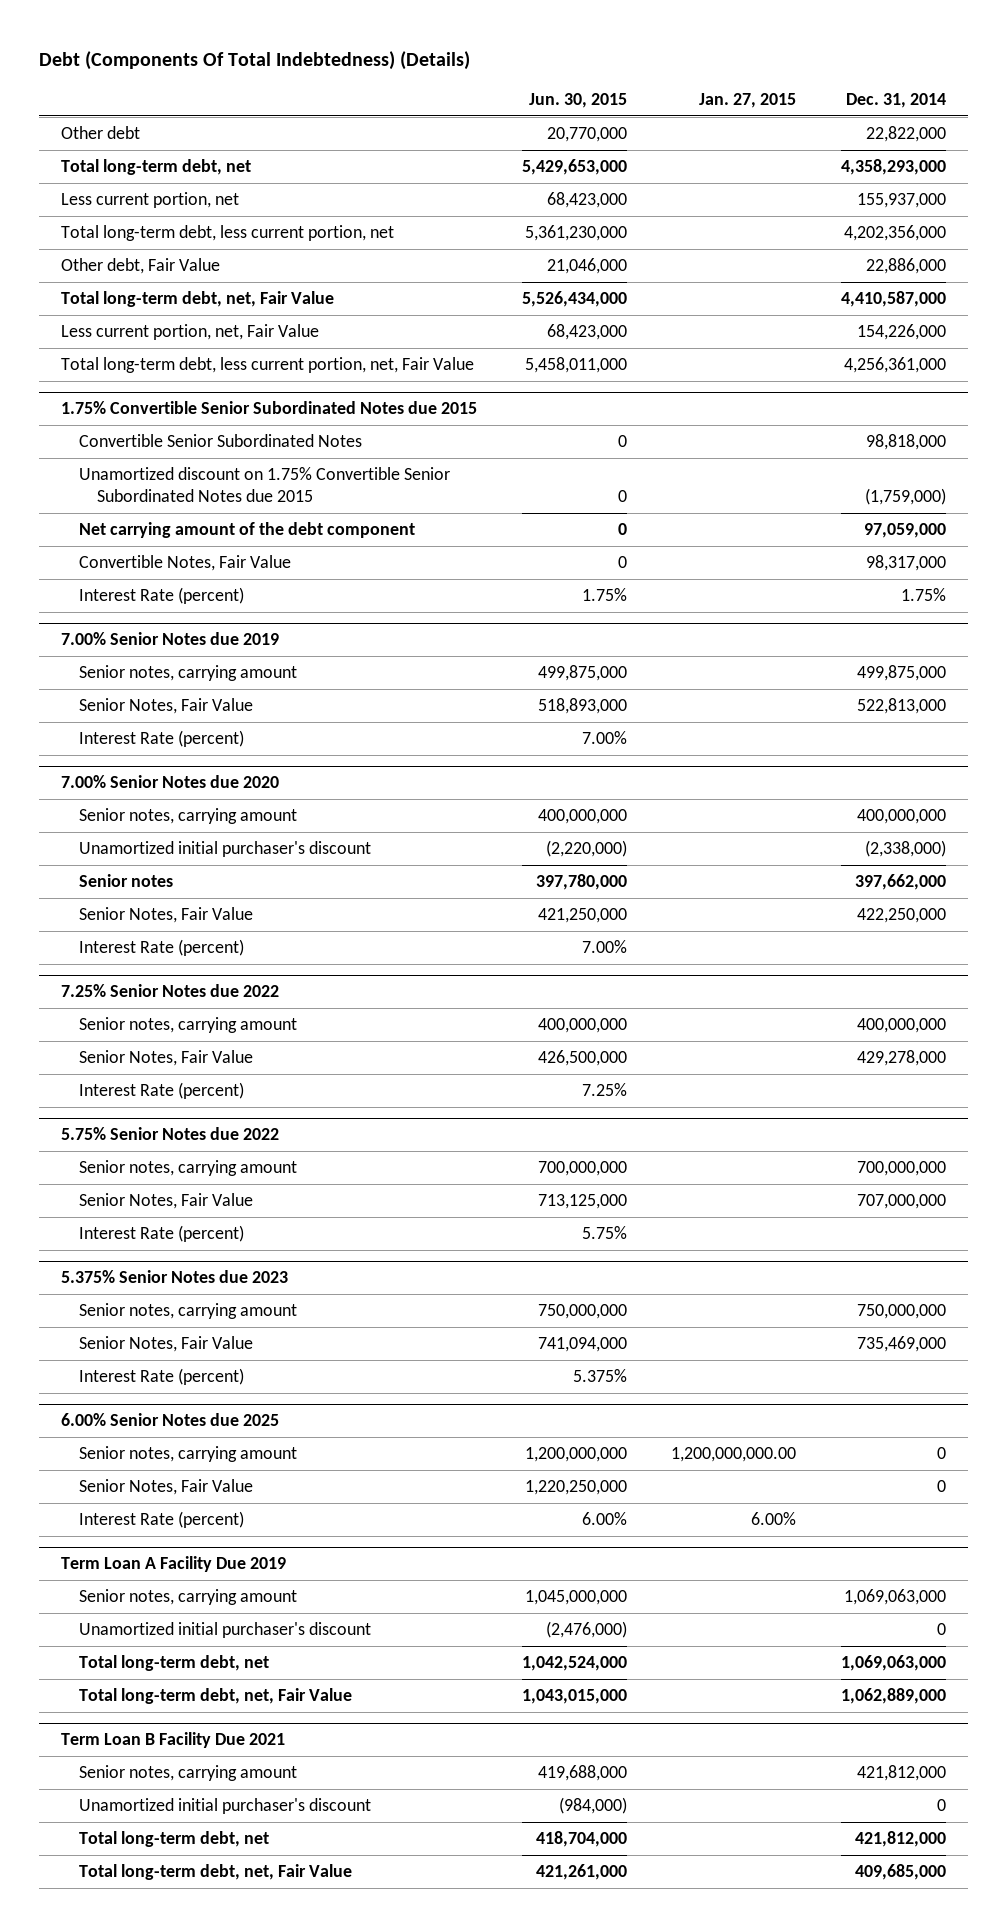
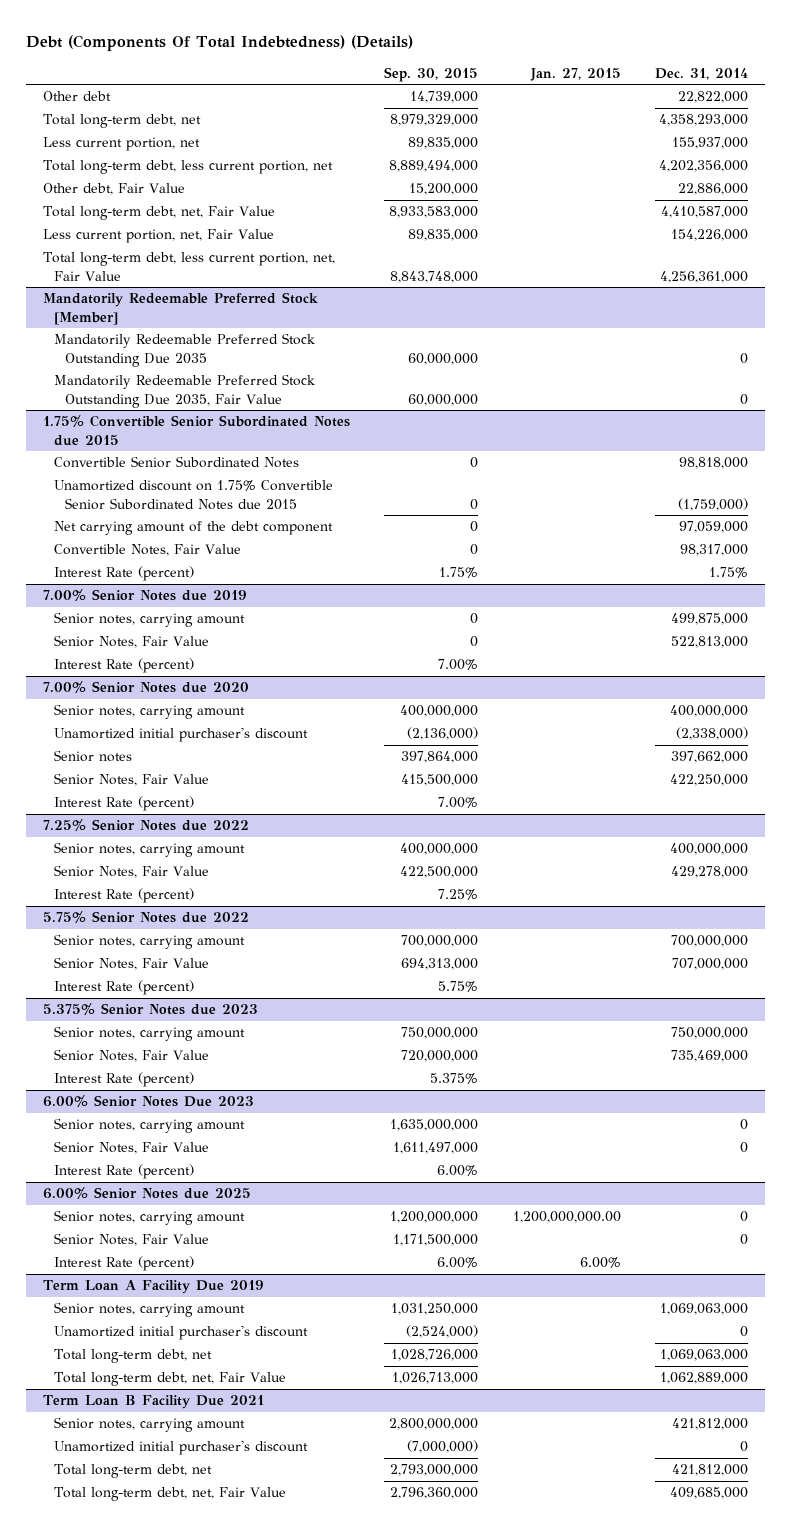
- | Jun. 30, 2015 | Jan. 27, 2015 | Dec. 31, 2014
+ | Sep. 30, 2015 | Jan. 27, 2015 | Dec. 31, 2014
+ Mandatorily Redeemable Preferred Stock [Member]
+ Mandatorily Redeemable Preferred Stock Outstanding Due 2035 | 60,000,000 | | 0
+ Mandatorily Redeemable Preferred Stock Outstanding Due 2035, Fair Value | 60,000,000 | | 0
+ 6.00% Senior Notes Due 2023
+ Senior notes, carrying amount | 1,635,000,000 | | 0
+ Senior Notes, Fair Value | 1,611,497,000 | | 0
+ Interest Rate (percent) | 6.00% | |

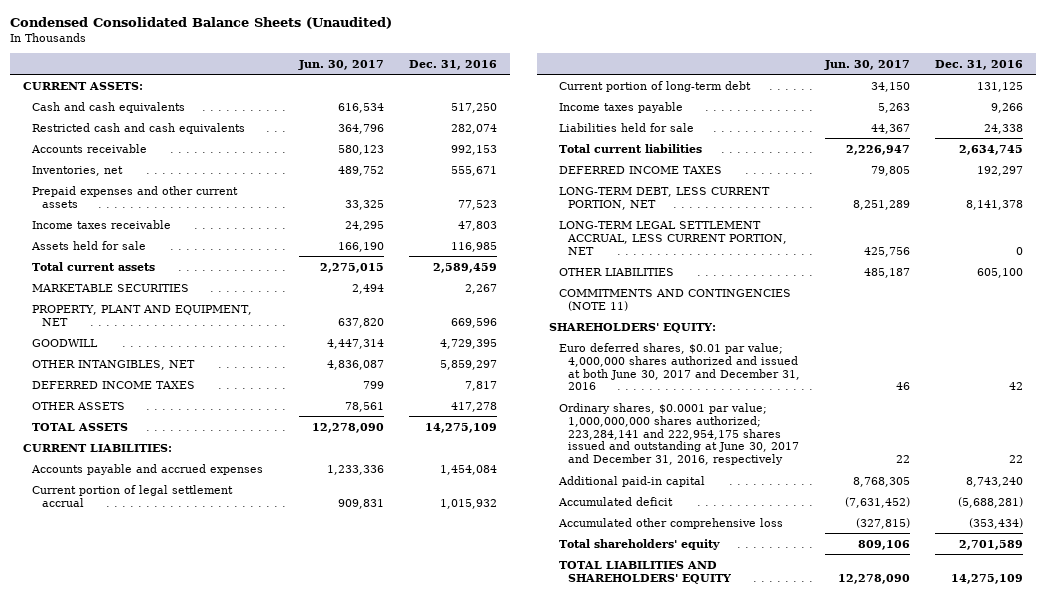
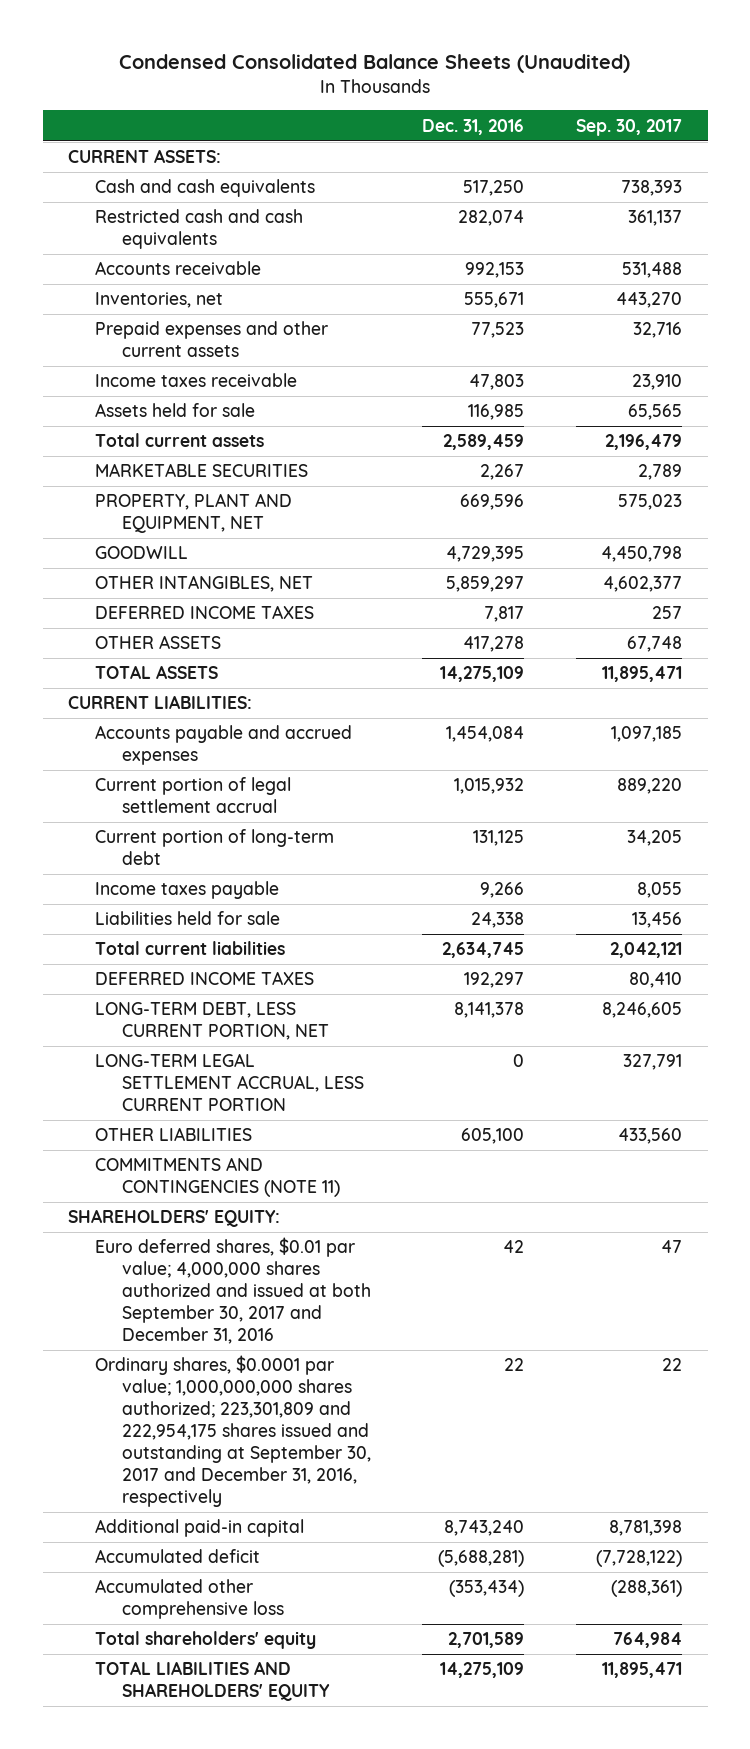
- | Jun. 30, 2017 | Dec. 31, 2016
+ | Dec. 31, 2016 | Sep. 30, 2017
- LONG-TERM LEGAL SETTLEMENT ACCRUAL, LESS CURRENT PORTION, NET | 425,756 | 0
+ LONG-TERM LEGAL SETTLEMENT ACCRUAL, LESS CURRENT PORTION | 0 | 327,791
- Euro deferred shares, $0.01 par value; 4,000,000 shares authorized and issued at both June 30, 2017 and December 31, 2016 | 46 | 42
- Ordinary shares, $0.0001 par value; 1,000,000,000 shares authorized; 223,284,141 and 222,954,175 shares issued and outstanding at June 30, 2017 and December 31, 2016, respectively | 22 | 22
+ Euro deferred shares, $0.01 par value; 4,000,000 shares authorized and issued at both September 30, 2017 and December 31, 2016 | 42 | 47
+ Ordinary shares, $0.0001 par value; 1,000,000,000 shares authorized; 223,301,809 and 222,954,175 shares issued and outstanding at September 30, 2017 and December 31, 2016, respectively | 22 | 22

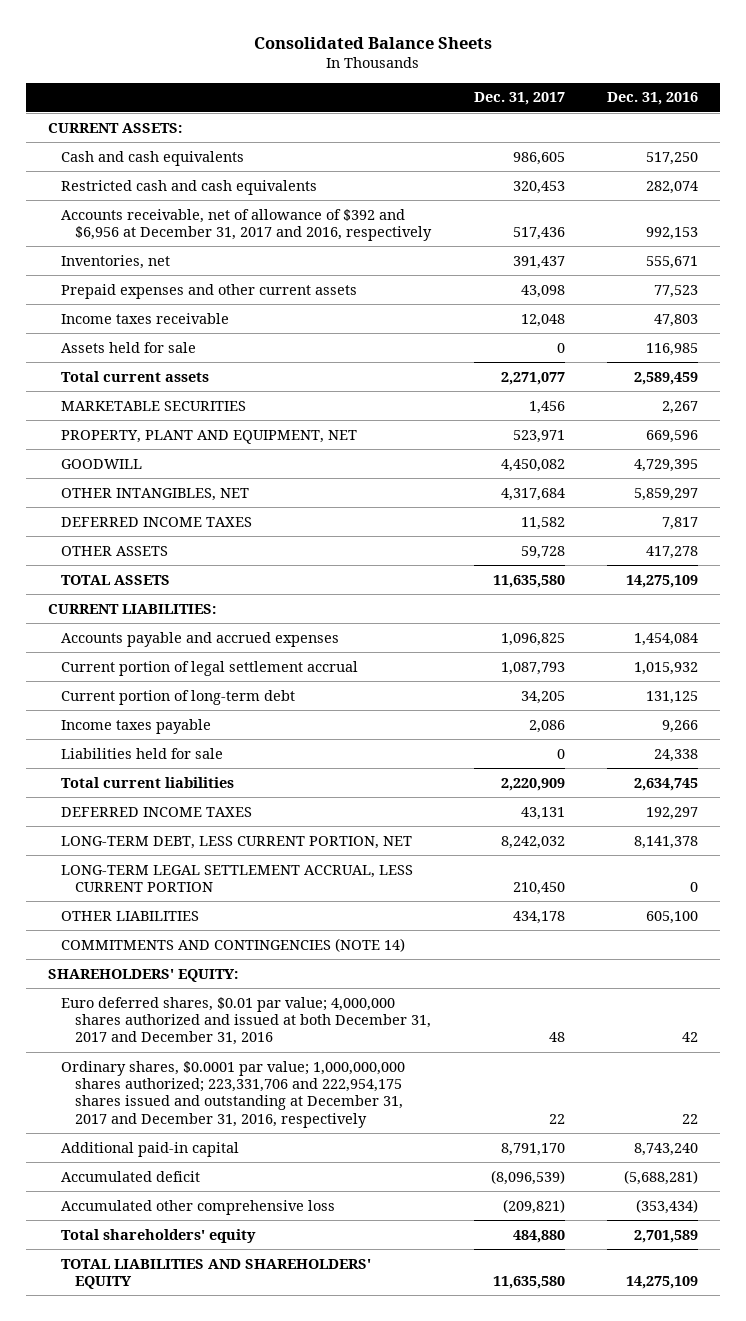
- Condensed Consolidated Balance Sheets (Unaudited)
+ Consolidated Balance Sheets
- | Dec. 31, 2016 | Sep. 30, 2017
+ | Dec. 31, 2017 | Dec. 31, 2016
- Accounts receivable | 992,153 | 531,488
+ Accounts receivable, net of allowance of $392 and $6,956 at December 31, 2017 and 2016, respectively | 517,436 | 992,153
- COMMITMENTS AND CONTINGENCIES (NOTE 11)
+ COMMITMENTS AND CONTINGENCIES (NOTE 14)
- Euro deferred shares, $0.01 par value; 4,000,000 shares authorized and issued at both September 30, 2017 and December 31, 2016 | 42 | 47
- Ordinary shares, $0.0001 par value; 1,000,000,000 shares authorized; 223,301,809 and 222,954,175 shares issued and outstanding at September 30, 2017 and December 31, 2016, respectively | 22 | 22
+ Euro deferred shares, $0.01 par value; 4,000,000 shares authorized and issued at both December 31, 2017 and December 31, 2016 | 48 | 42
+ Ordinary shares, $0.0001 par value; 1,000,000,000 shares authorized; 223,331,706 and 222,954,175 shares issued and outstanding at December 31, 2017 and December 31, 2016, respectively | 22 | 22

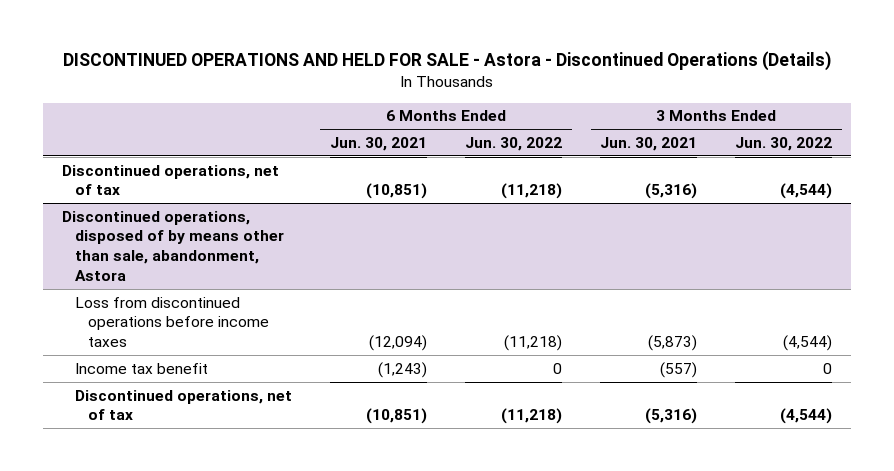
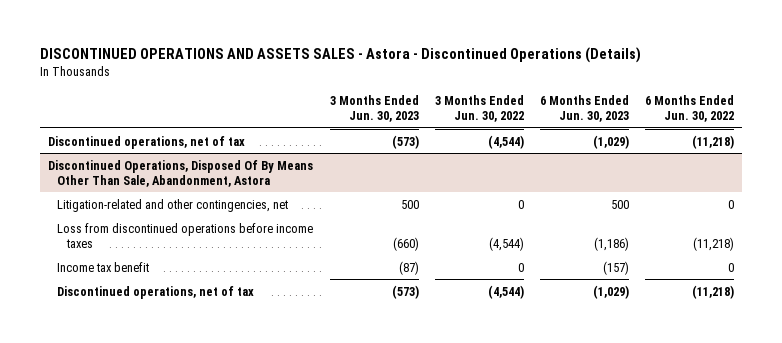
- DISCONTINUED OPERATIONS AND HELD FOR SALE - Astora - Discontinued Operations (Details)
+ DISCONTINUED OPERATIONS AND ASSETS SALES - Astora - Discontinued Operations (Details)
- | 6 Months Ended Jun. 30, 2021 | 6 Months Ended Jun. 30, 2022 | 3 Months Ended Jun. 30, 2021 | 3 Months Ended Jun. 30, 2022
+ | 3 Months Ended Jun. 30, 2023 | 3 Months Ended Jun. 30, 2022 | 6 Months Ended Jun. 30, 2023 | 6 Months Ended Jun. 30, 2022
- Discontinued operations, disposed of by means other than sale, abandonment, Astora
+ Discontinued Operations, Disposed Of By Means Other Than Sale, Abandonment, Astora
+ Litigation-related and other contingencies, net | 500 | 0 | 500 | 0

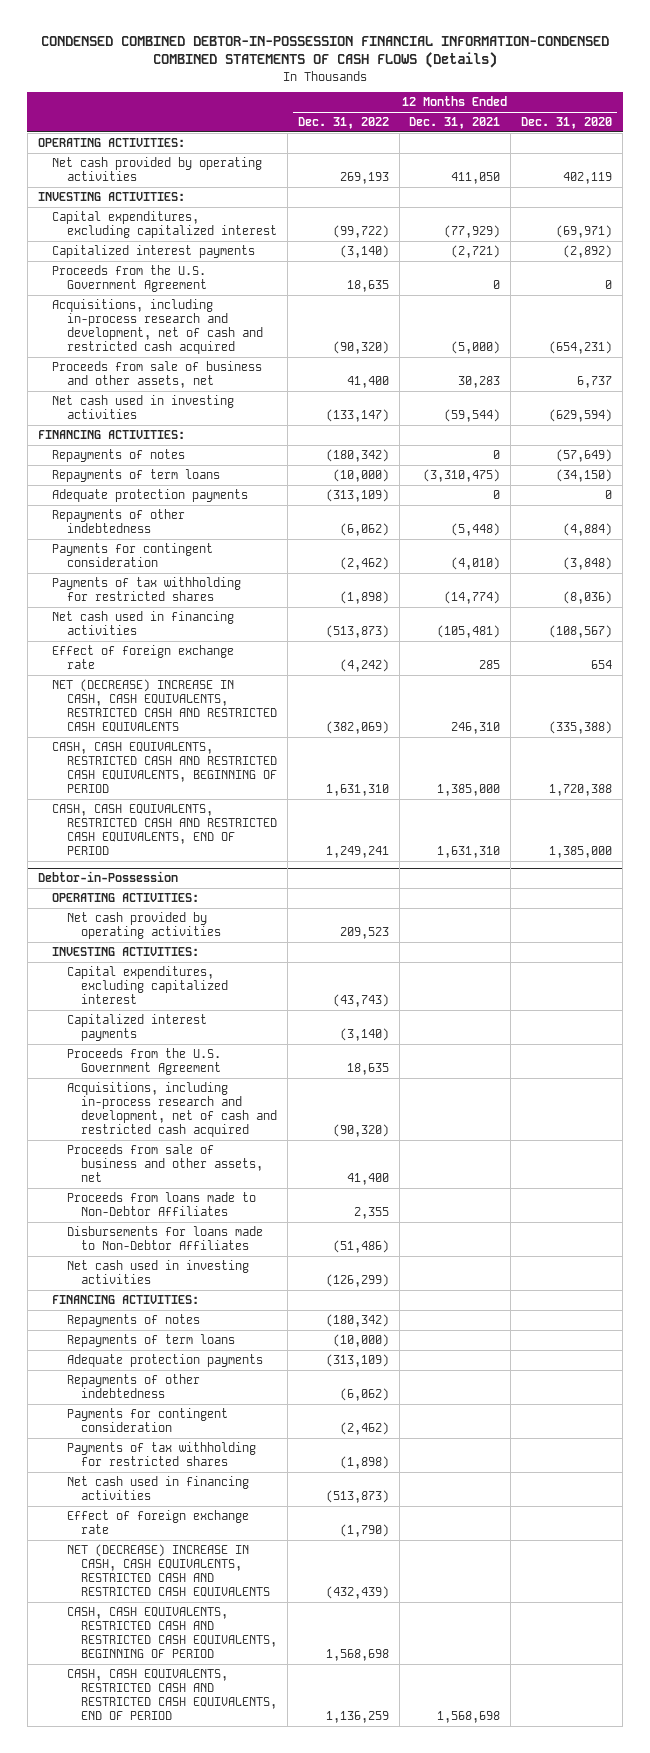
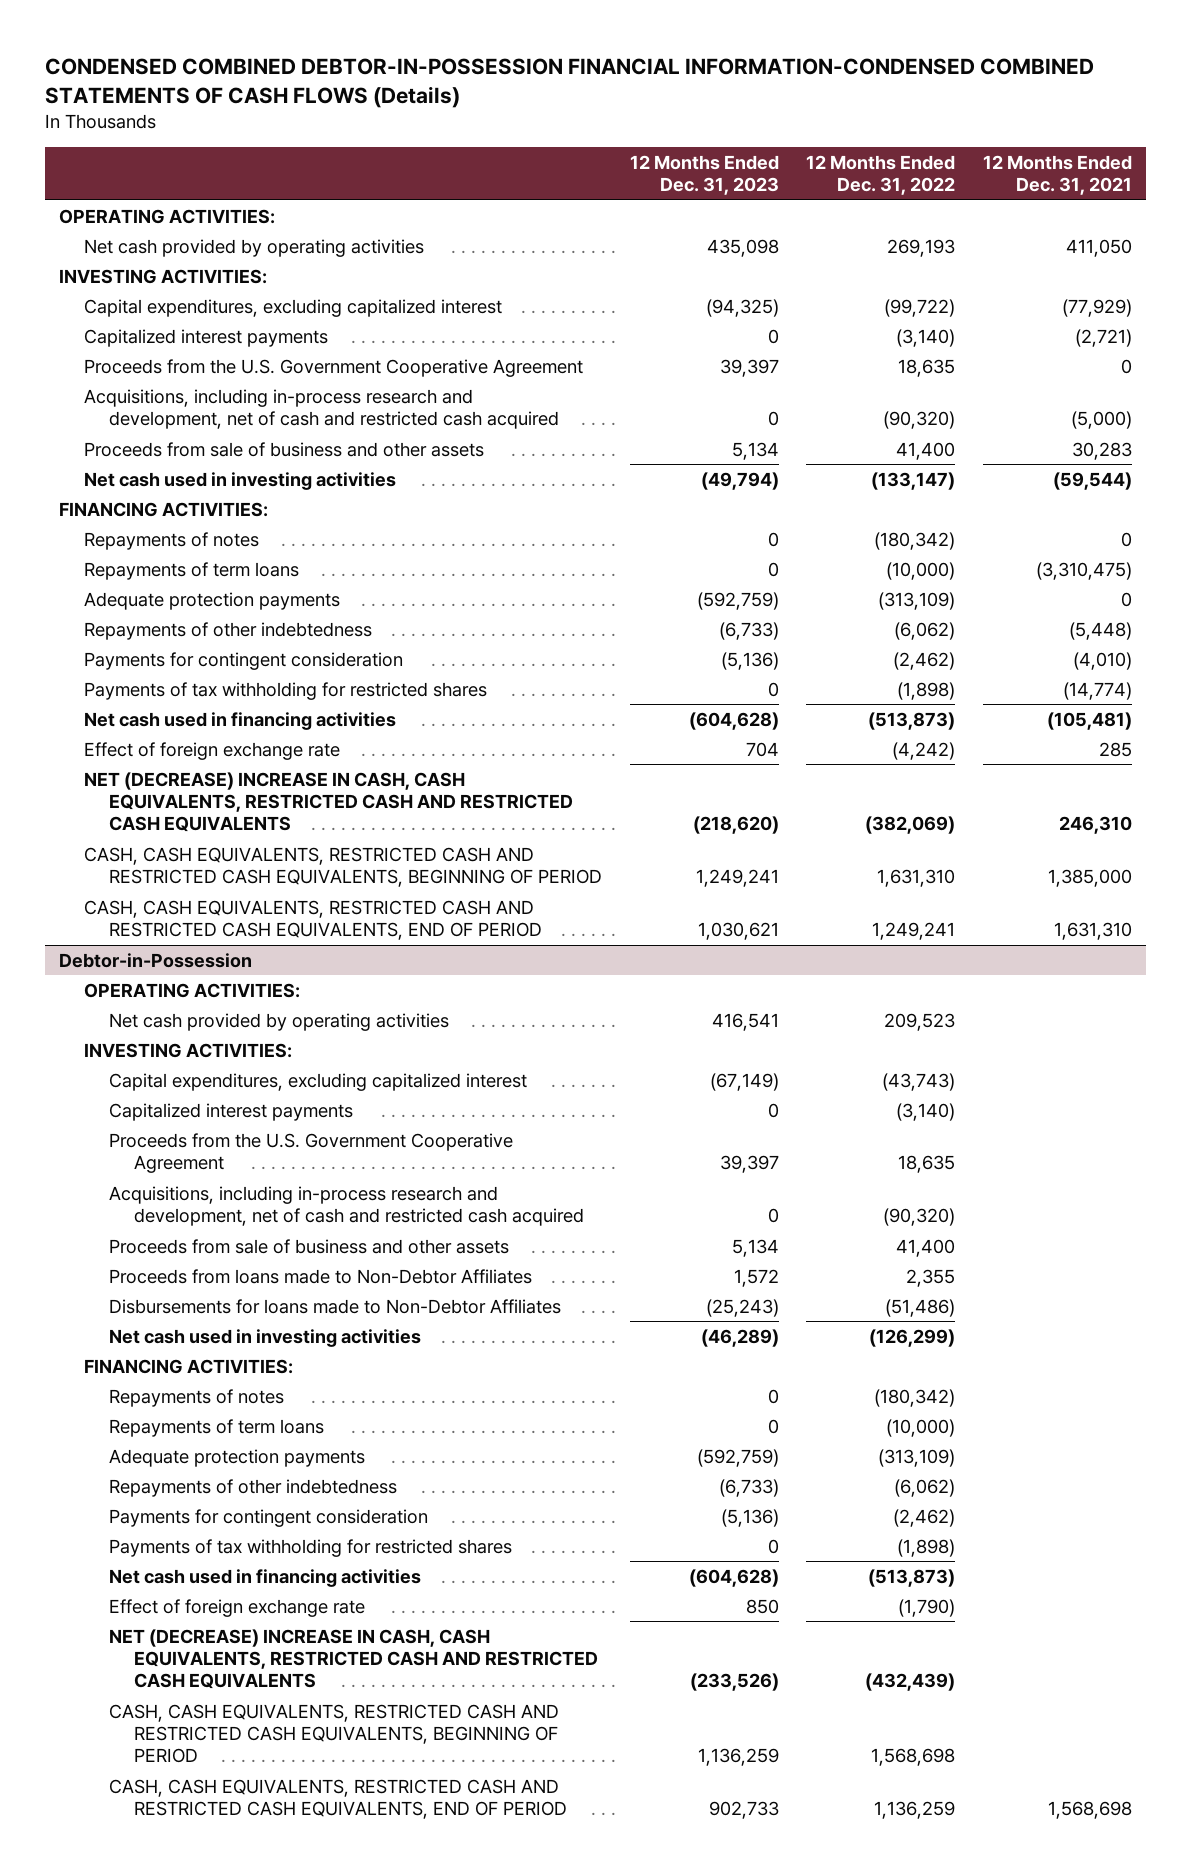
- | 12 Months Ended Dec. 31, 2022 | 12 Months Ended Dec. 31, 2021 | 12 Months Ended Dec. 31, 2020
+ | 12 Months Ended Dec. 31, 2023 | 12 Months Ended Dec. 31, 2022 | 12 Months Ended Dec. 31, 2021
- Proceeds from the U.S. Government Agreement | 18,635 | 0 | 0
+ Proceeds from the U.S. Government Cooperative Agreement | 39,397 | 18,635 | 0
- Proceeds from sale of business and other assets, net | 41,400 | 30,283 | 6,737
+ Proceeds from sale of business and other assets | 5,134 | 41,400 | 30,283
@ Debtor-in-Possession
- Proceeds from the U.S. Government Agreement | 18,635 | |
+ Proceeds from the U.S. Government Cooperative Agreement | 39,397 | 18,635 |
- Proceeds from sale of business and other assets, net | 41,400 | |
+ Proceeds from sale of business and other assets | 5,134 | 41,400 |

